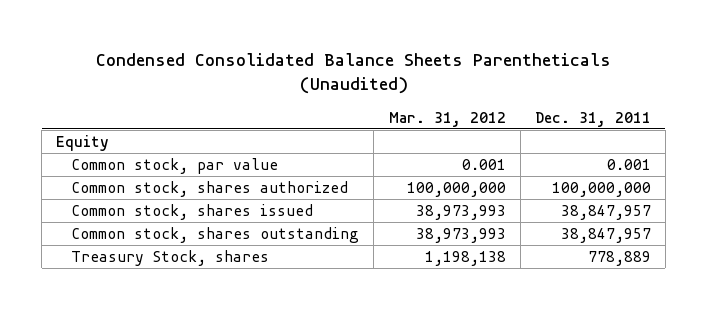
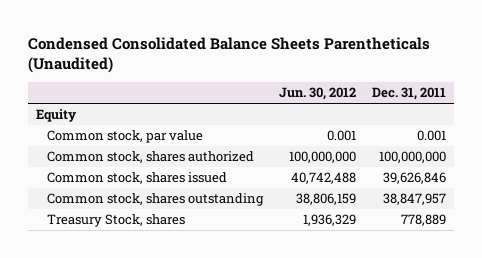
- | Mar. 31, 2012 | Dec. 31, 2011
+ | Jun. 30, 2012 | Dec. 31, 2011
- Common stock, shares issued | 38,973,993 | 38,847,957
+ Common stock, shares issued | 40,742,488 | 39,626,846

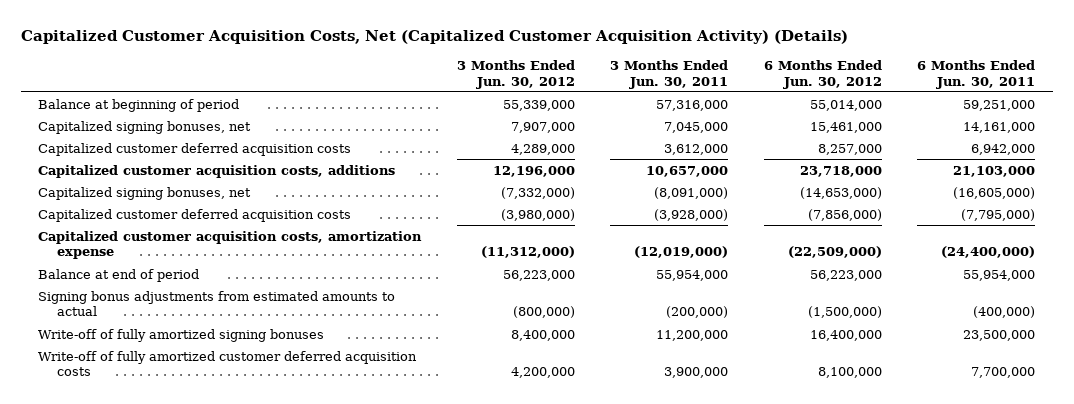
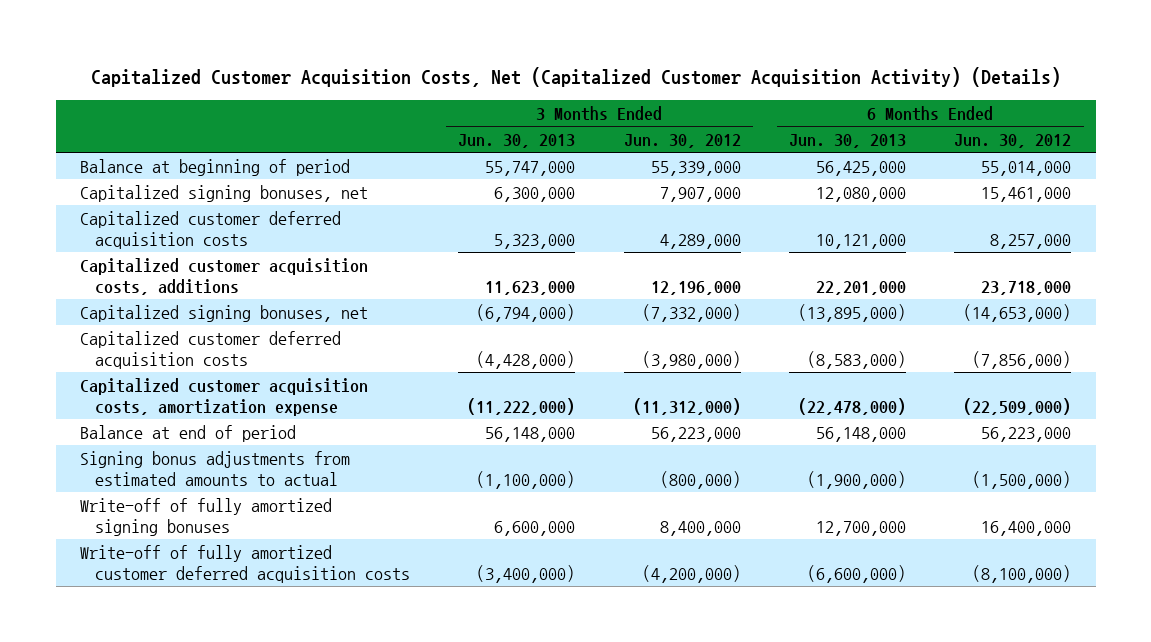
- | 3 Months Ended Jun. 30, 2012 | 3 Months Ended Jun. 30, 2011 | 6 Months Ended Jun. 30, 2012 | 6 Months Ended Jun. 30, 2011
+ | 3 Months Ended Jun. 30, 2013 | 3 Months Ended Jun. 30, 2012 | 6 Months Ended Jun. 30, 2013 | 6 Months Ended Jun. 30, 2012
- Write-off of fully amortized customer deferred acquisition costs | 4,200,000 | 3,900,000 | 8,100,000 | 7,700,000
+ Write-off of fully amortized customer deferred acquisition costs | (3,400,000) | (4,200,000) | (6,600,000) | (8,100,000)

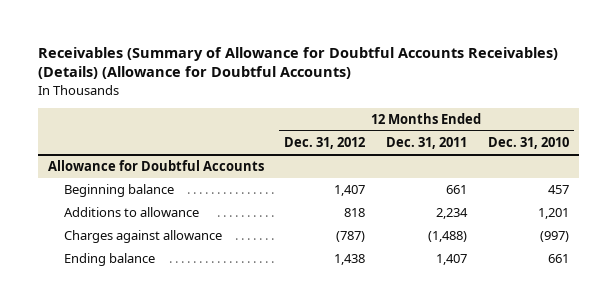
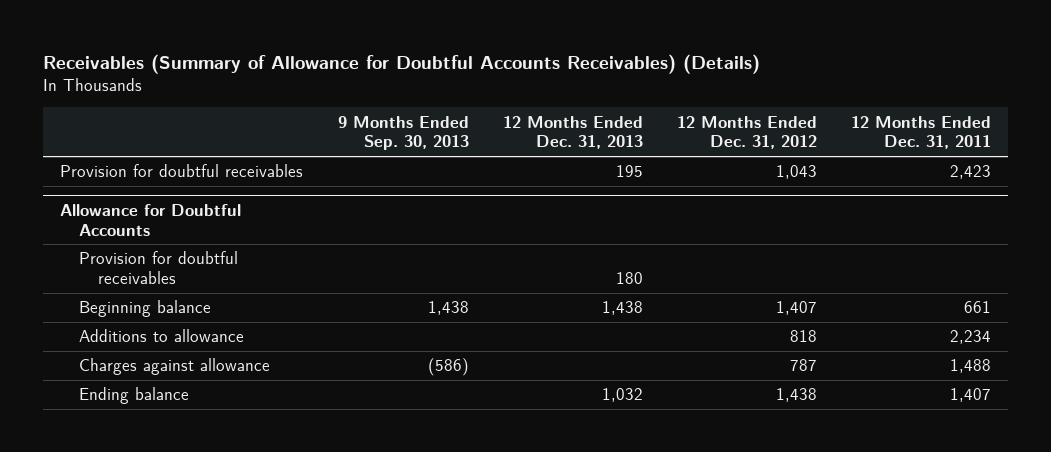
- Receivables (Summary of Allowance for Doubtful Accounts Receivables) (Details) (Allowance for Doubtful Accounts)
+ Receivables (Summary of Allowance for Doubtful Accounts Receivables) (Details)
- | 12 Months Ended Dec. 31, 2012 | 12 Months Ended Dec. 31, 2011 | 12 Months Ended Dec. 31, 2010
+ | 9 Months Ended Sep. 30, 2013 | 12 Months Ended Dec. 31, 2013 | 12 Months Ended Dec. 31, 2012 | 12 Months Ended Dec. 31, 2011
+ Provision for doubtful receivables | | 195 | 1,043 | 2,423
@ Allowance for Doubtful Accounts
+ Provision for doubtful receivables | | 180 | |
- Charges against allowance | (787) | (1,488) | (997)
+ Charges against allowance | (586) | | 787 | 1,488

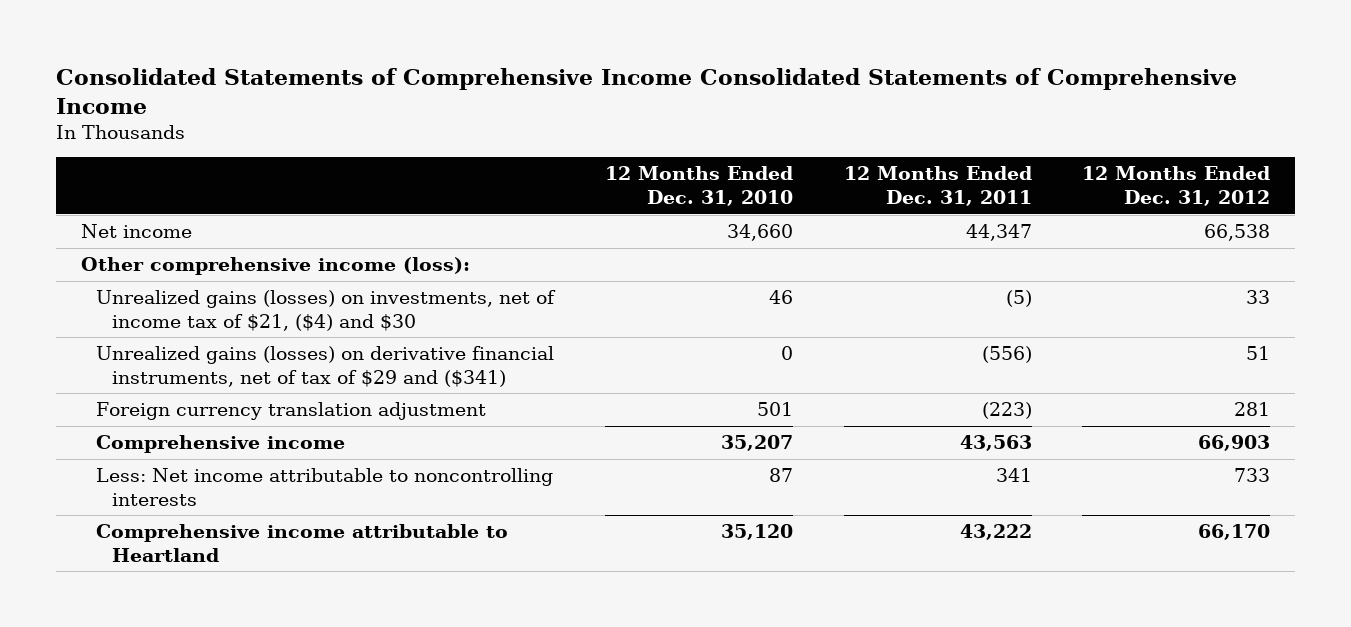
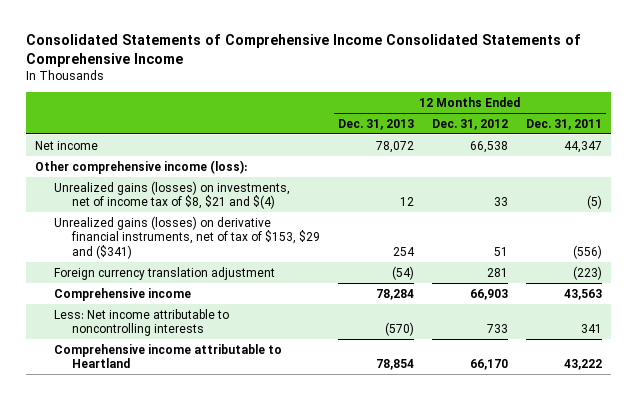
- | 12 Months Ended Dec. 31, 2010 | 12 Months Ended Dec. 31, 2011 | 12 Months Ended Dec. 31, 2012
+ | 12 Months Ended Dec. 31, 2013 | 12 Months Ended Dec. 31, 2012 | 12 Months Ended Dec. 31, 2011
- Unrealized gains (losses) on investments, net of income tax of $21, ($4) and $30 | 46 | (5) | 33
- Unrealized gains (losses) on derivative financial instruments, net of tax of $29 and ($341) | 0 | (556) | 51
+ Unrealized gains (losses) on investments, net of income tax of $8, $21 and $(4) | 12 | 33 | (5)
+ Unrealized gains (losses) on derivative financial instruments, net of tax of $153, $29 and ($341) | 254 | 51 | (556)

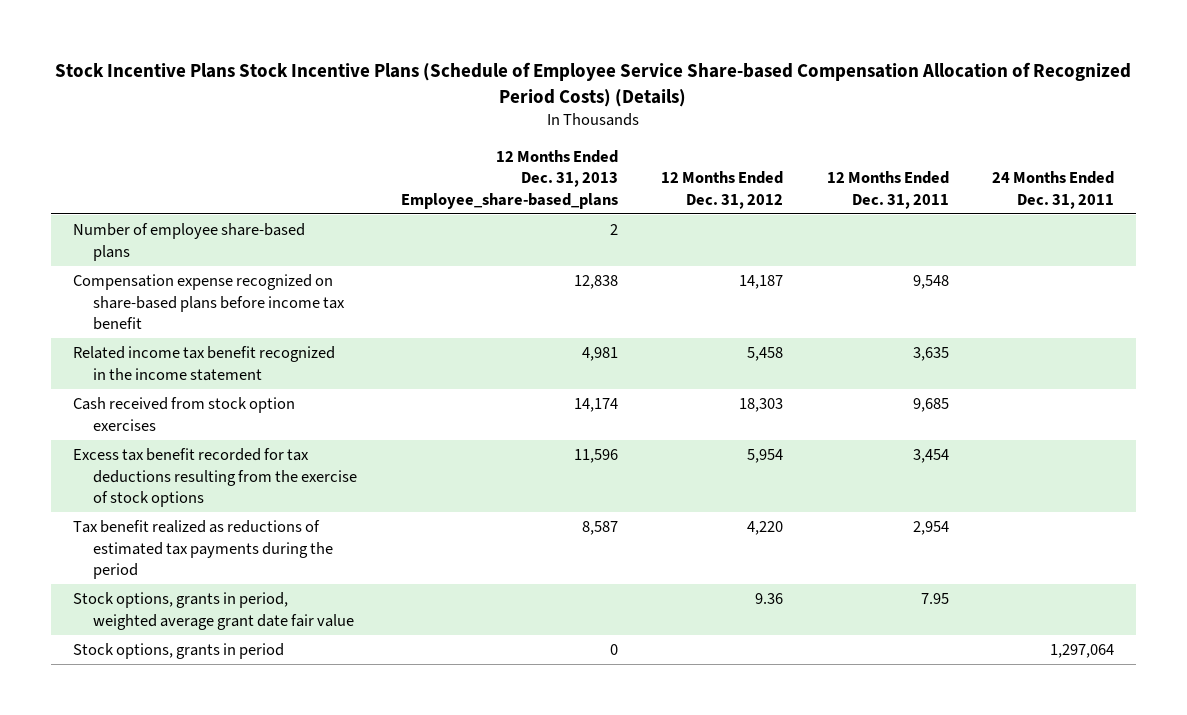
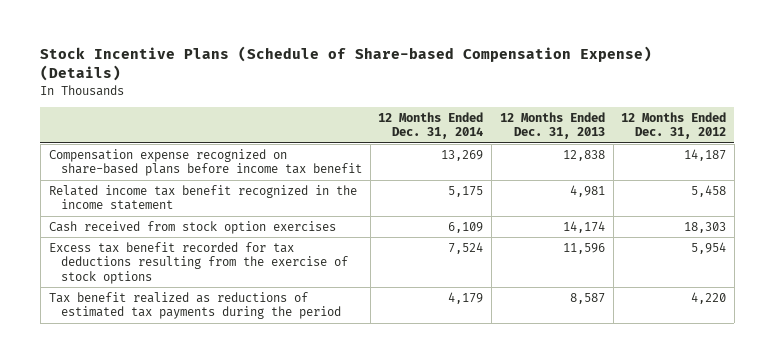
- Stock Incentive Plans Stock Incentive Plans (Schedule of Employee Service Share-based Compensation Allocation of Recognized Period Costs) (Details)
+ Stock Incentive Plans (Schedule of Share-based Compensation Expense) (Details)
- | 12 Months Ended Dec. 31, 2013 Employee_share-based_plans | 12 Months Ended Dec. 31, 2012 | 12 Months Ended Dec. 31, 2011 | 24 Months Ended Dec. 31, 2011
+ | 12 Months Ended Dec. 31, 2014 | 12 Months Ended Dec. 31, 2013 | 12 Months Ended Dec. 31, 2012
- Number of employee share-based plans | 2 | | |
- Stock options, grants in period, weighted average grant date fair value | | 9.36 | 7.95 |
- Stock options, grants in period | 0 | | | 1,297,064

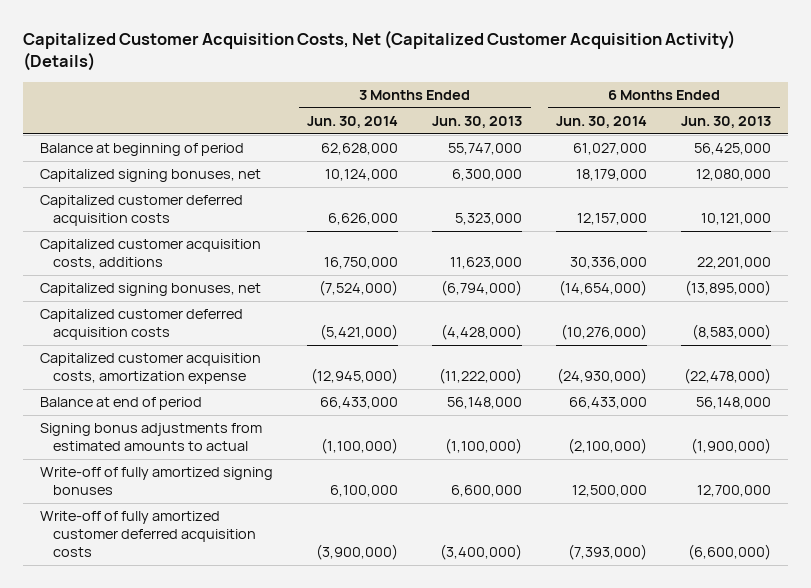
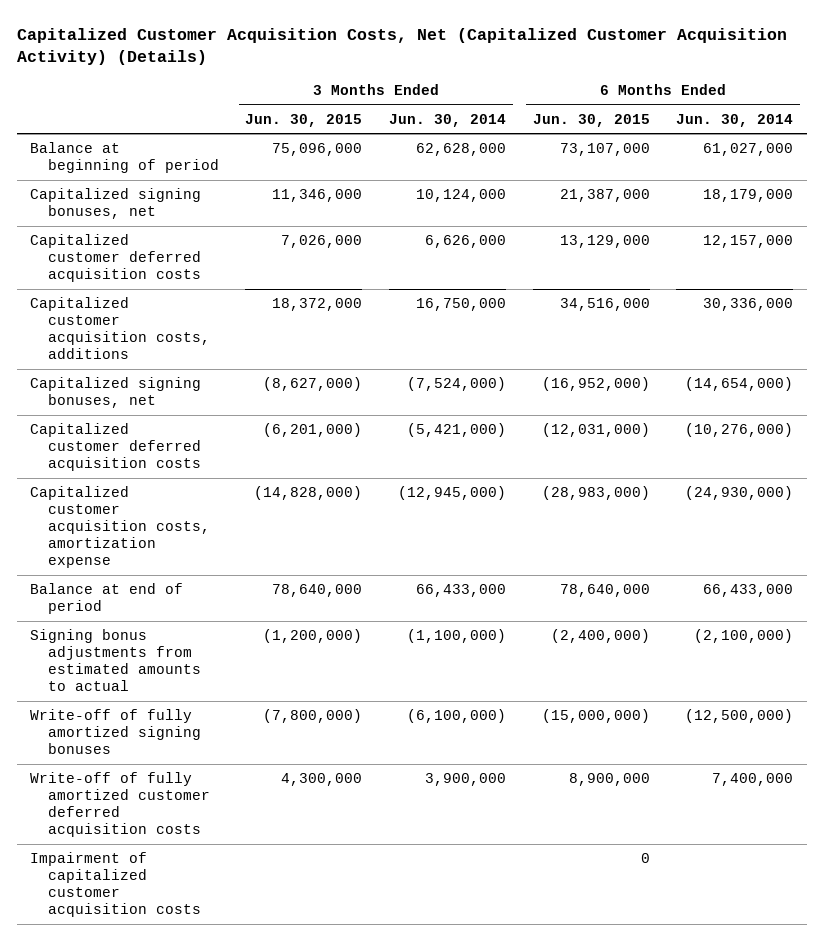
- | 3 Months Ended Jun. 30, 2014 | 3 Months Ended Jun. 30, 2013 | 6 Months Ended Jun. 30, 2014 | 6 Months Ended Jun. 30, 2013
+ | 3 Months Ended Jun. 30, 2015 | 3 Months Ended Jun. 30, 2014 | 6 Months Ended Jun. 30, 2015 | 6 Months Ended Jun. 30, 2014
- Write-off of fully amortized signing bonuses | 6,100,000 | 6,600,000 | 12,500,000 | 12,700,000
- Write-off of fully amortized customer deferred acquisition costs | (3,900,000) | (3,400,000) | (7,393,000) | (6,600,000)
+ Write-off of fully amortized signing bonuses | (7,800,000) | (6,100,000) | (15,000,000) | (12,500,000)
+ Write-off of fully amortized customer deferred acquisition costs | 4,300,000 | 3,900,000 | 8,900,000 | 7,400,000
+ Impairment of capitalized customer acquisition costs | | | 0 |

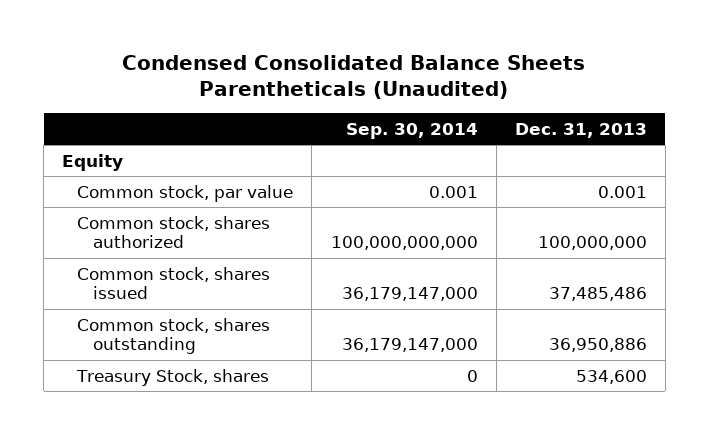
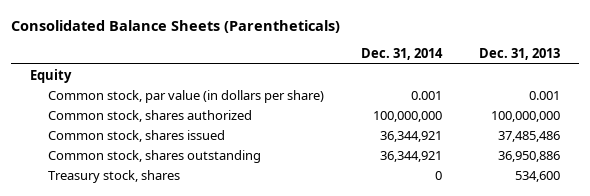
- Condensed Consolidated Balance Sheets Parentheticals (Unaudited)
+ Consolidated Balance Sheets (Parentheticals)
- | Sep. 30, 2014 | Dec. 31, 2013
+ | Dec. 31, 2014 | Dec. 31, 2013
- Common stock, par value | 0.001 | 0.001
+ Common stock, par value (in dollars per share) | 0.001 | 0.001
- Treasury Stock, shares | 0 | 534,600
+ Treasury stock, shares | 0 | 534,600

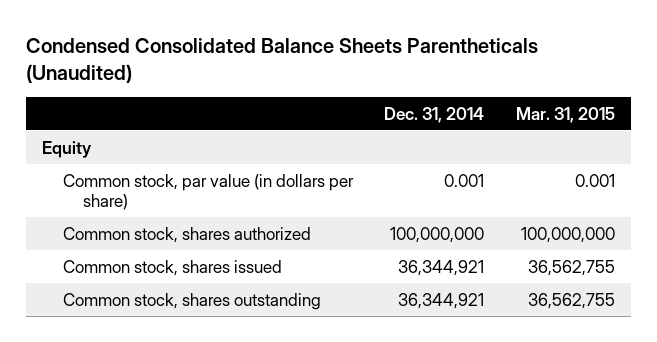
- Consolidated Balance Sheets (Parentheticals)
+ Condensed Consolidated Balance Sheets Parentheticals (Unaudited)
- | Dec. 31, 2014 | Dec. 31, 2013
+ | Dec. 31, 2014 | Mar. 31, 2015
- Treasury stock, shares | 0 | 534,600

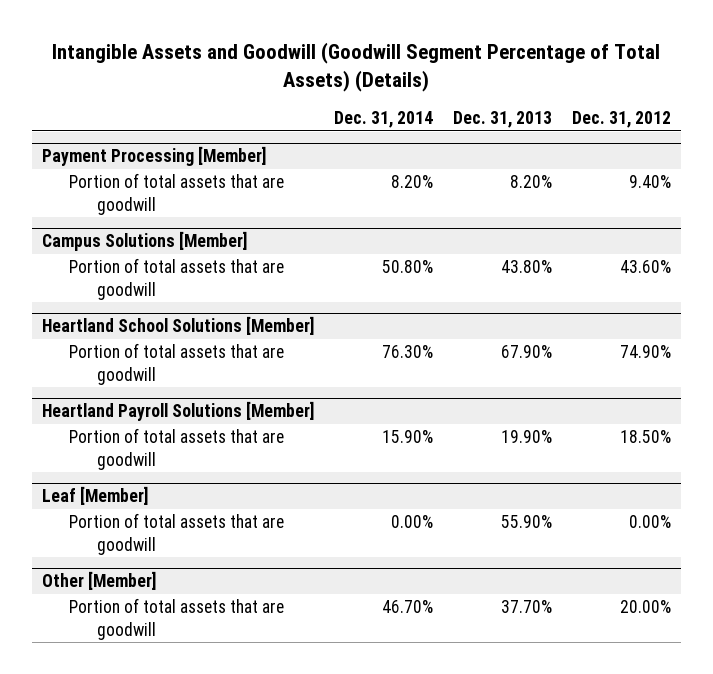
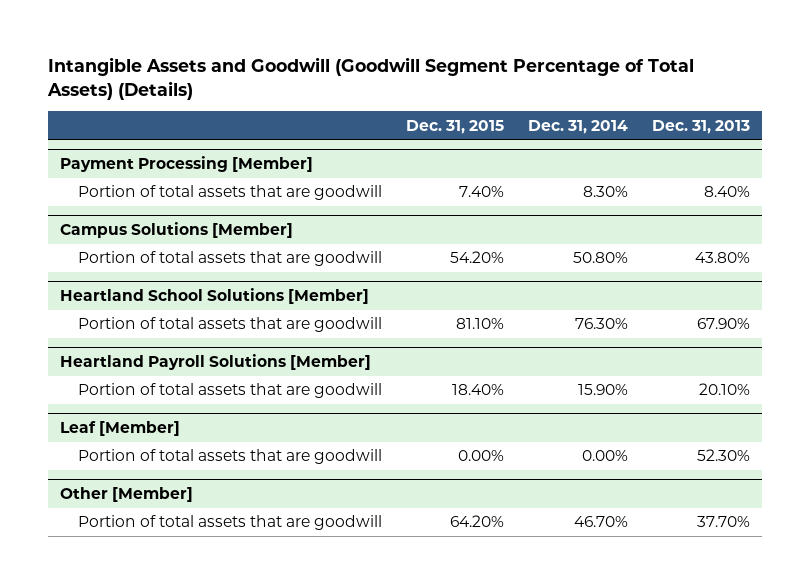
- | Dec. 31, 2014 | Dec. 31, 2013 | Dec. 31, 2012
+ | Dec. 31, 2015 | Dec. 31, 2014 | Dec. 31, 2013
@ Payment Processing [Member]
- Portion of total assets that are goodwill | 8.20% | 8.20% | 9.40%
+ Portion of total assets that are goodwill | 7.40% | 8.30% | 8.40%
@ Heartland Payroll Solutions [Member]
- Portion of total assets that are goodwill | 15.90% | 19.90% | 18.50%
+ Portion of total assets that are goodwill | 18.40% | 15.90% | 20.10%
@ Leaf [Member]
- Portion of total assets that are goodwill | 0.00% | 55.90% | 0.00%
+ Portion of total assets that are goodwill | 0.00% | 0.00% | 52.30%

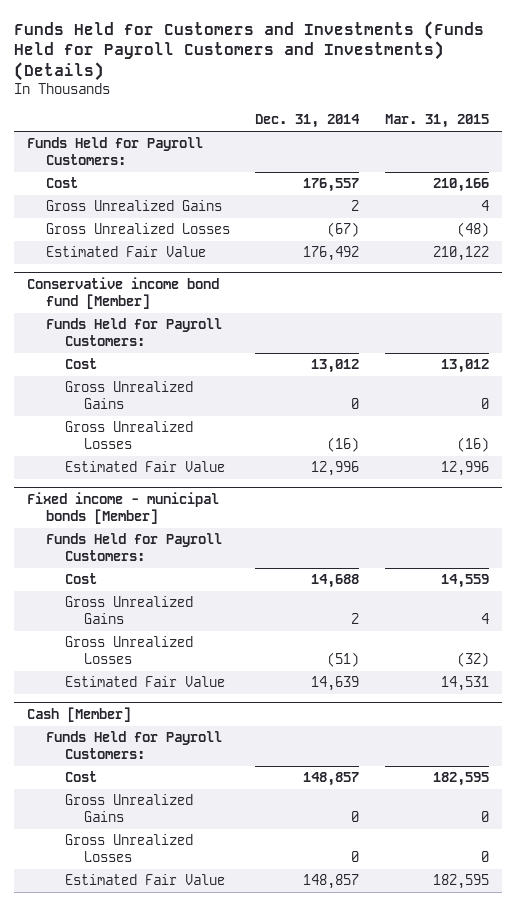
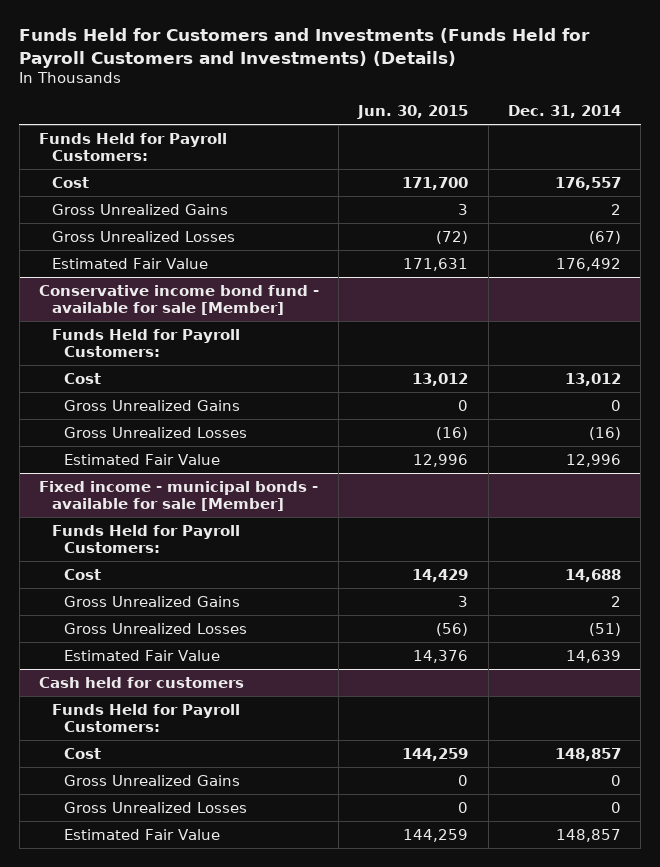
- | Dec. 31, 2014 | Mar. 31, 2015
+ | Jun. 30, 2015 | Dec. 31, 2014
- Conservative income bond fund [Member]
+ Conservative income bond fund - available for sale [Member]
- Fixed income - municipal bonds [Member]
+ Fixed income - municipal bonds - available for sale [Member]
- Cash [Member]
+ Cash held for customers

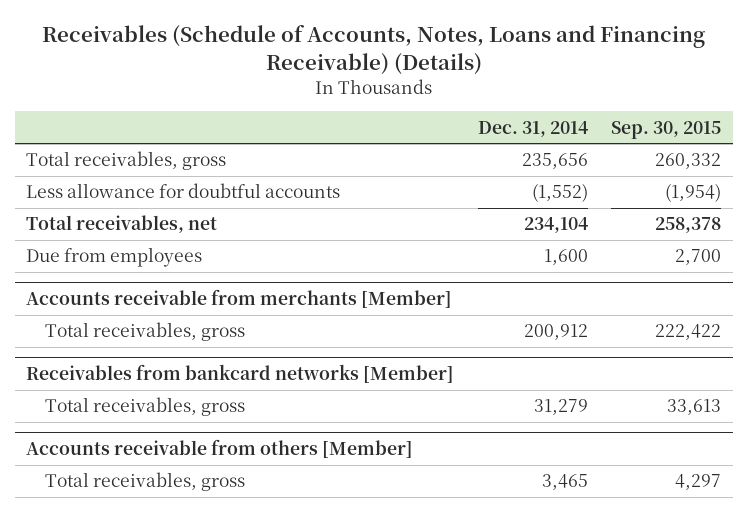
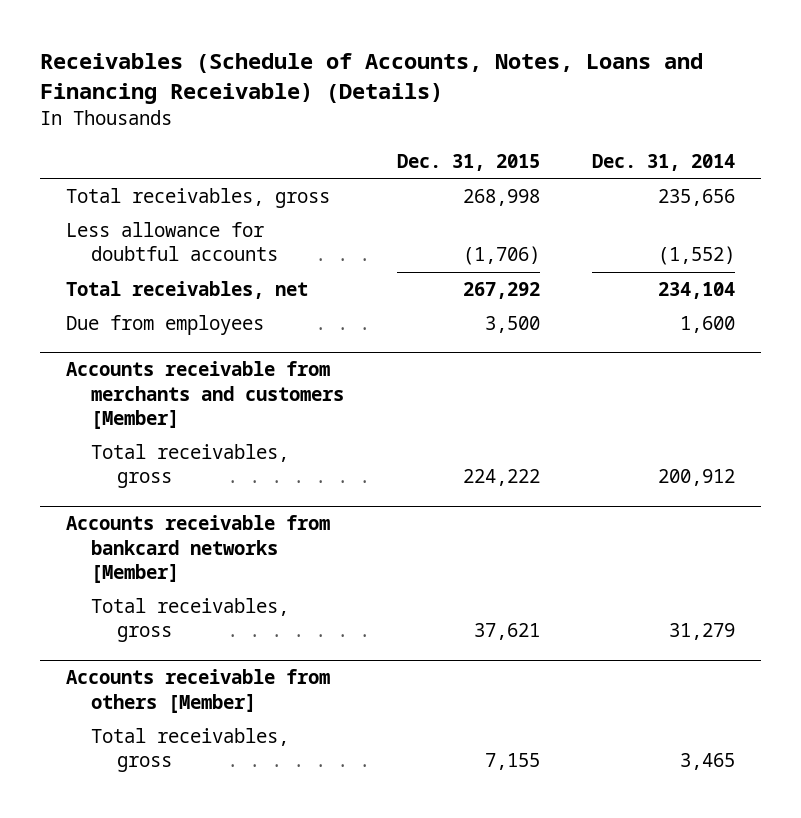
- | Dec. 31, 2014 | Sep. 30, 2015
+ | Dec. 31, 2015 | Dec. 31, 2014
- Accounts receivable from merchants [Member]
+ Accounts receivable from merchants and customers [Member]
- Receivables from bankcard networks [Member]
+ Accounts receivable from bankcard networks [Member]

